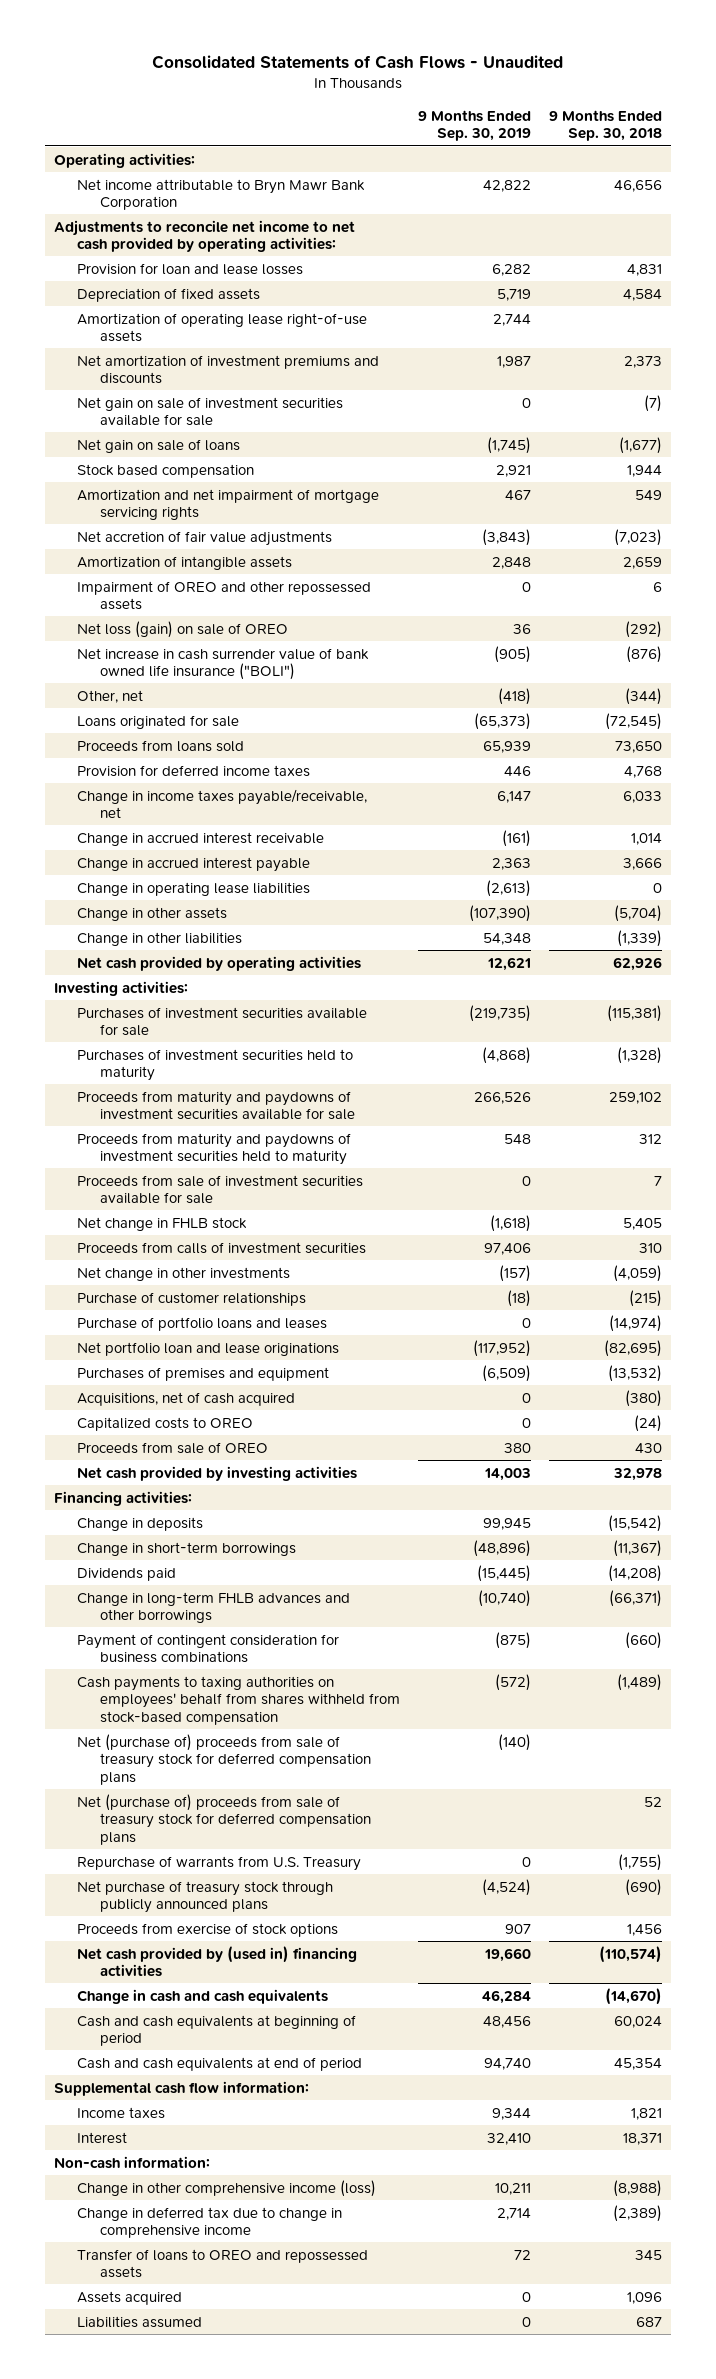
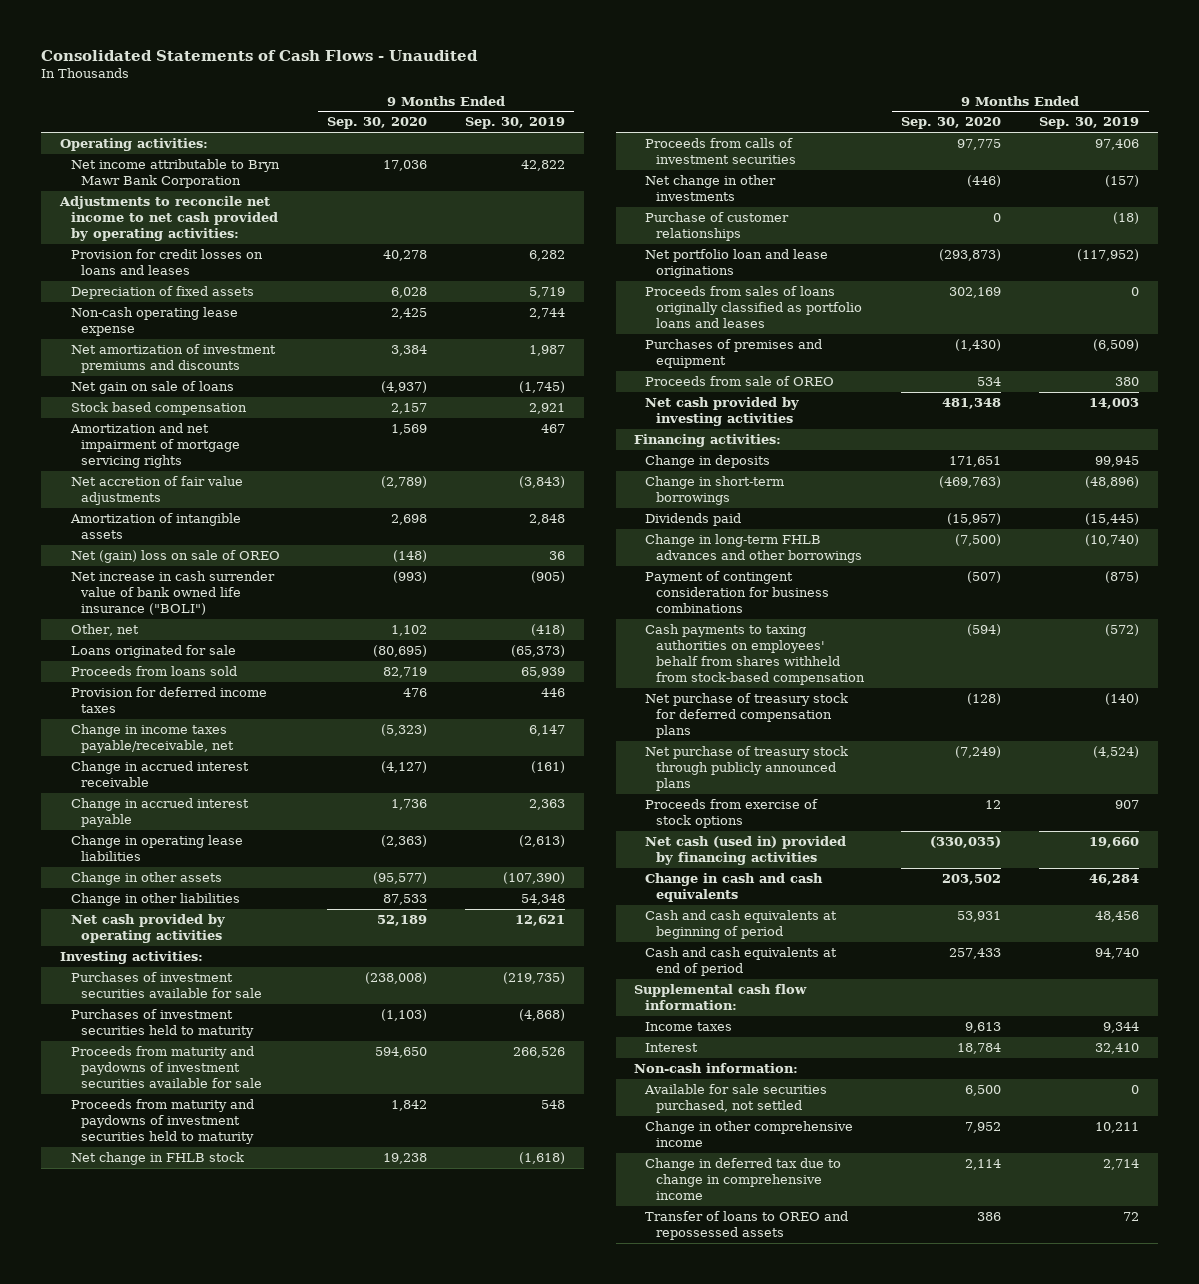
- | 9 Months Ended Sep. 30, 2019 | 9 Months Ended Sep. 30, 2018
+ | 9 Months Ended Sep. 30, 2020 | 9 Months Ended Sep. 30, 2019
- Provision for loan and lease losses | 6,282 | 4,831
+ Provision for credit losses on loans and leases | 40,278 | 6,282
- Amortization of operating lease right-of-use assets | 2,744 |
+ Non-cash operating lease expense | 2,425 | 2,744
- Net gain on sale of investment securities available for sale | 0 | (7)
- Impairment of OREO and other repossessed assets | 0 | 6
- Net loss (gain) on sale of OREO | 36 | (292)
+ Net (gain) loss on sale of OREO | (148) | 36
- Proceeds from sale of investment securities available for sale | 0 | 7
- Purchase of portfolio loans and leases | 0 | (14,974)
+ Proceeds from sales of loans originally classified as portfolio loans and leases | 302,169 | 0
- Acquisitions, net of cash acquired | 0 | (380)
- Capitalized costs to OREO | 0 | (24)
- Net (purchase of) proceeds from sale of treasury stock for deferred compensation plans | (140) |
- Net (purchase of) proceeds from sale of treasury stock for deferred compensation plans | | 52
- Repurchase of warrants from U.S. Treasury | 0 | (1,755)
+ Net purchase of treasury stock for deferred compensation plans | (128) | (140)
- Net cash provided by (used in) financing activities | 19,660 | (110,574)
+ Net cash (used in) provided by financing activities | (330,035) | 19,660
- Change in other comprehensive income (loss) | 10,211 | (8,988)
+ Available for sale securities purchased, not settled | 6,500 | 0
+ Change in other comprehensive income | 7,952 | 10,211
- Assets acquired | 0 | 1,096
- Liabilities assumed | 0 | 687

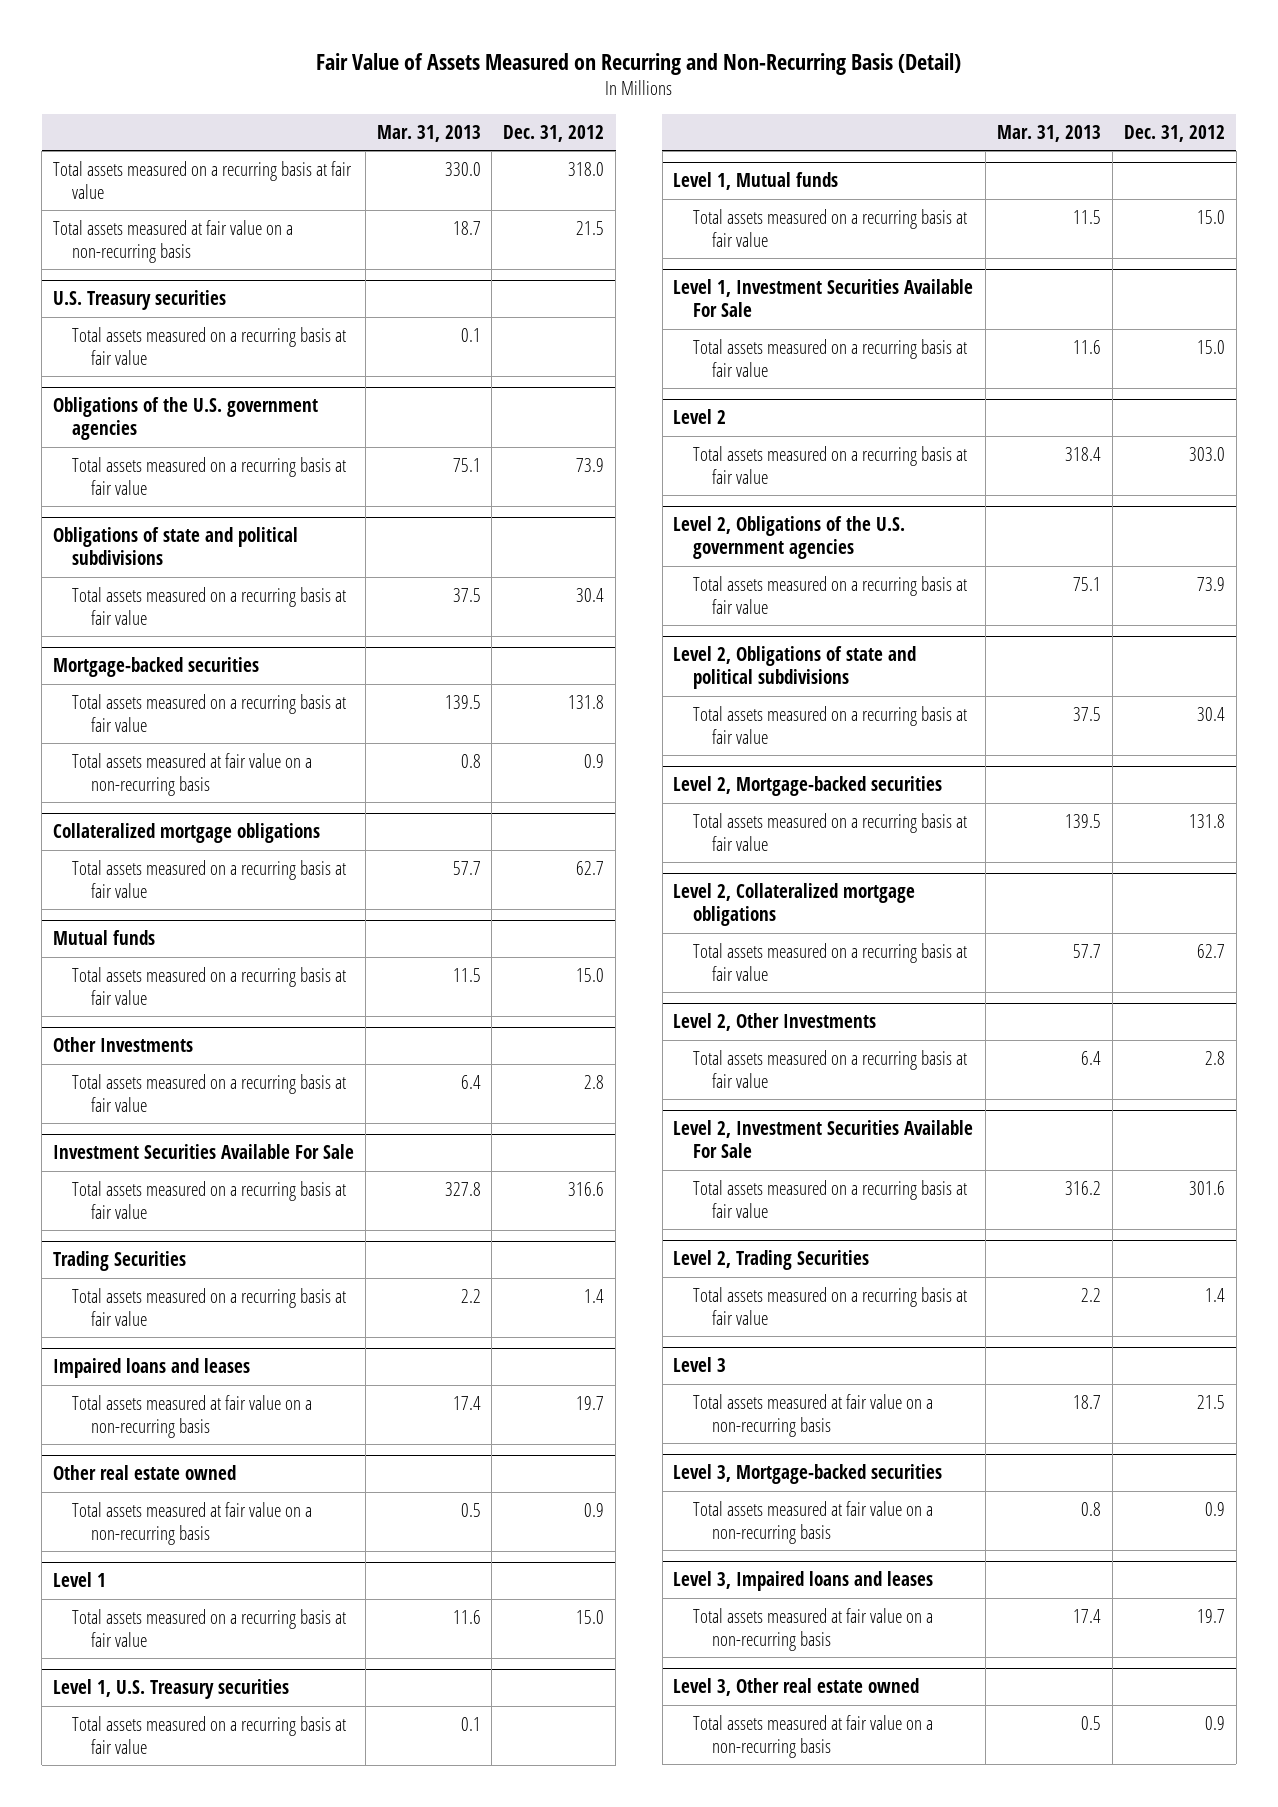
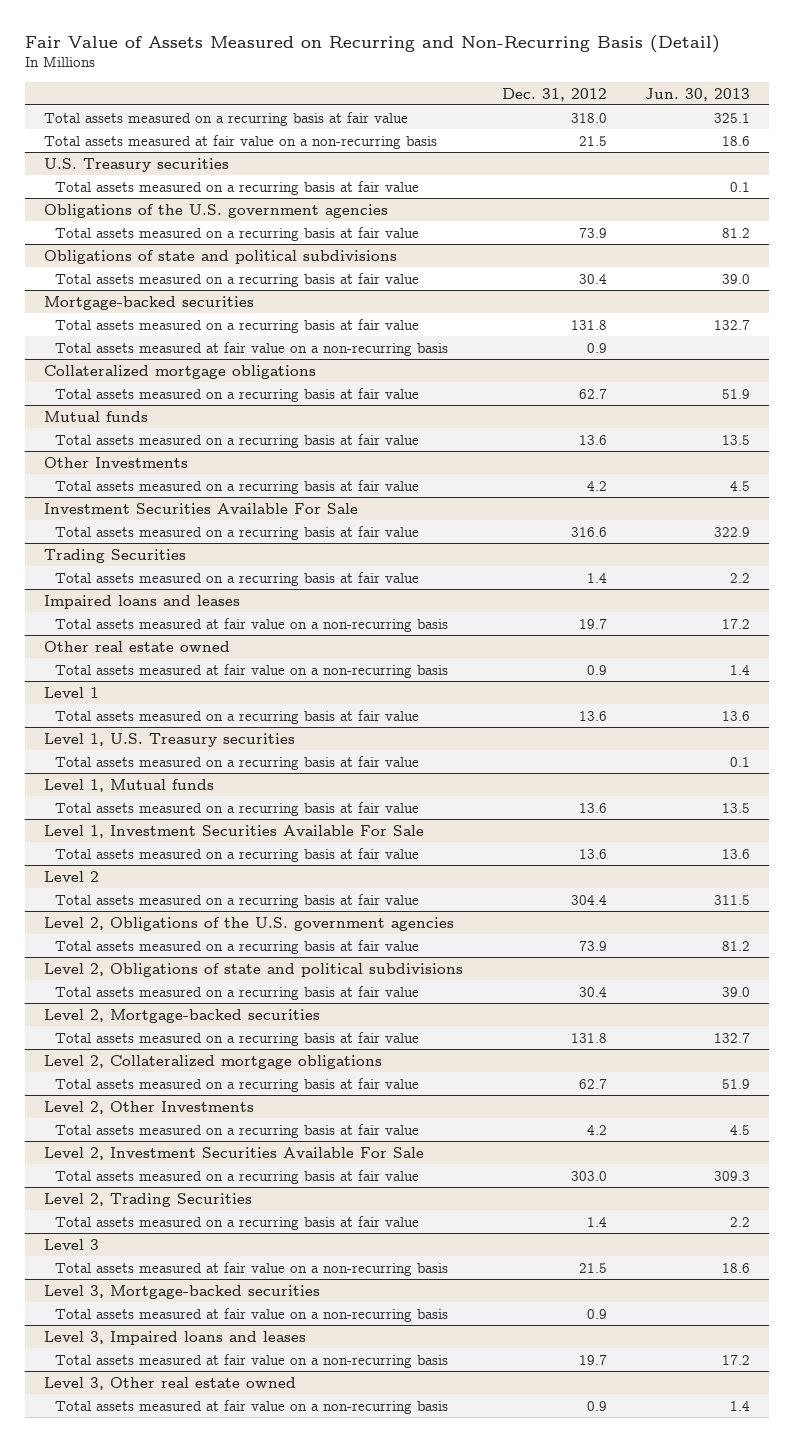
- | Mar. 31, 2013 | Dec. 31, 2012
+ | Dec. 31, 2012 | Jun. 30, 2013
@ Mutual funds
- Total assets measured on a recurring basis at fair value | 11.5 | 15.0
+ Total assets measured on a recurring basis at fair value | 13.6 | 13.5
@ Other Investments
- Total assets measured on a recurring basis at fair value | 6.4 | 2.8
+ Total assets measured on a recurring basis at fair value | 4.2 | 4.5
@ Level 1
- Total assets measured on a recurring basis at fair value | 11.6 | 15.0
+ Total assets measured on a recurring basis at fair value | 13.6 | 13.6
@ Level 1, Mutual funds
- Total assets measured on a recurring basis at fair value | 11.5 | 15.0
+ Total assets measured on a recurring basis at fair value | 13.6 | 13.5
@ Level 1, Investment Securities Available For Sale
- Total assets measured on a recurring basis at fair value | 11.6 | 15.0
+ Total assets measured on a recurring basis at fair value | 13.6 | 13.6
@ Level 2
- Total assets measured on a recurring basis at fair value | 318.4 | 303.0
+ Total assets measured on a recurring basis at fair value | 304.4 | 311.5
@ Level 2, Other Investments
- Total assets measured on a recurring basis at fair value | 6.4 | 2.8
+ Total assets measured on a recurring basis at fair value | 4.2 | 4.5
@ Level 2, Investment Securities Available For Sale
- Total assets measured on a recurring basis at fair value | 316.2 | 301.6
+ Total assets measured on a recurring basis at fair value | 303.0 | 309.3

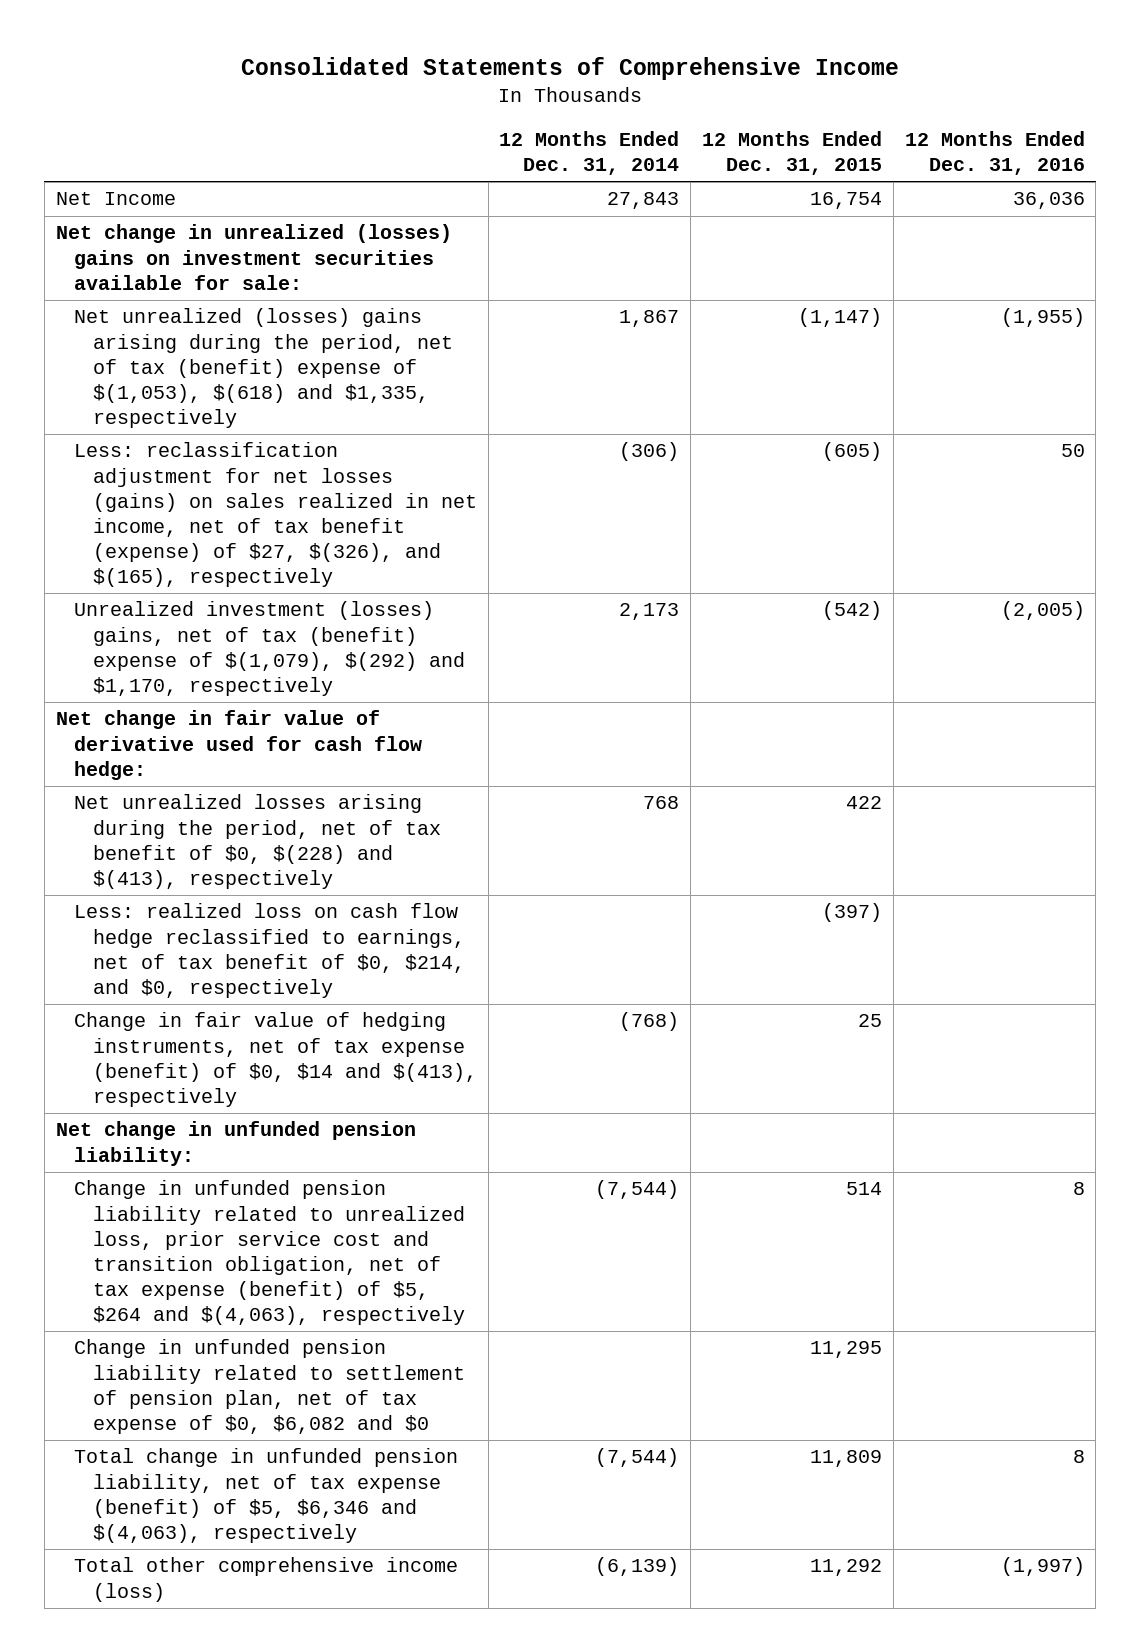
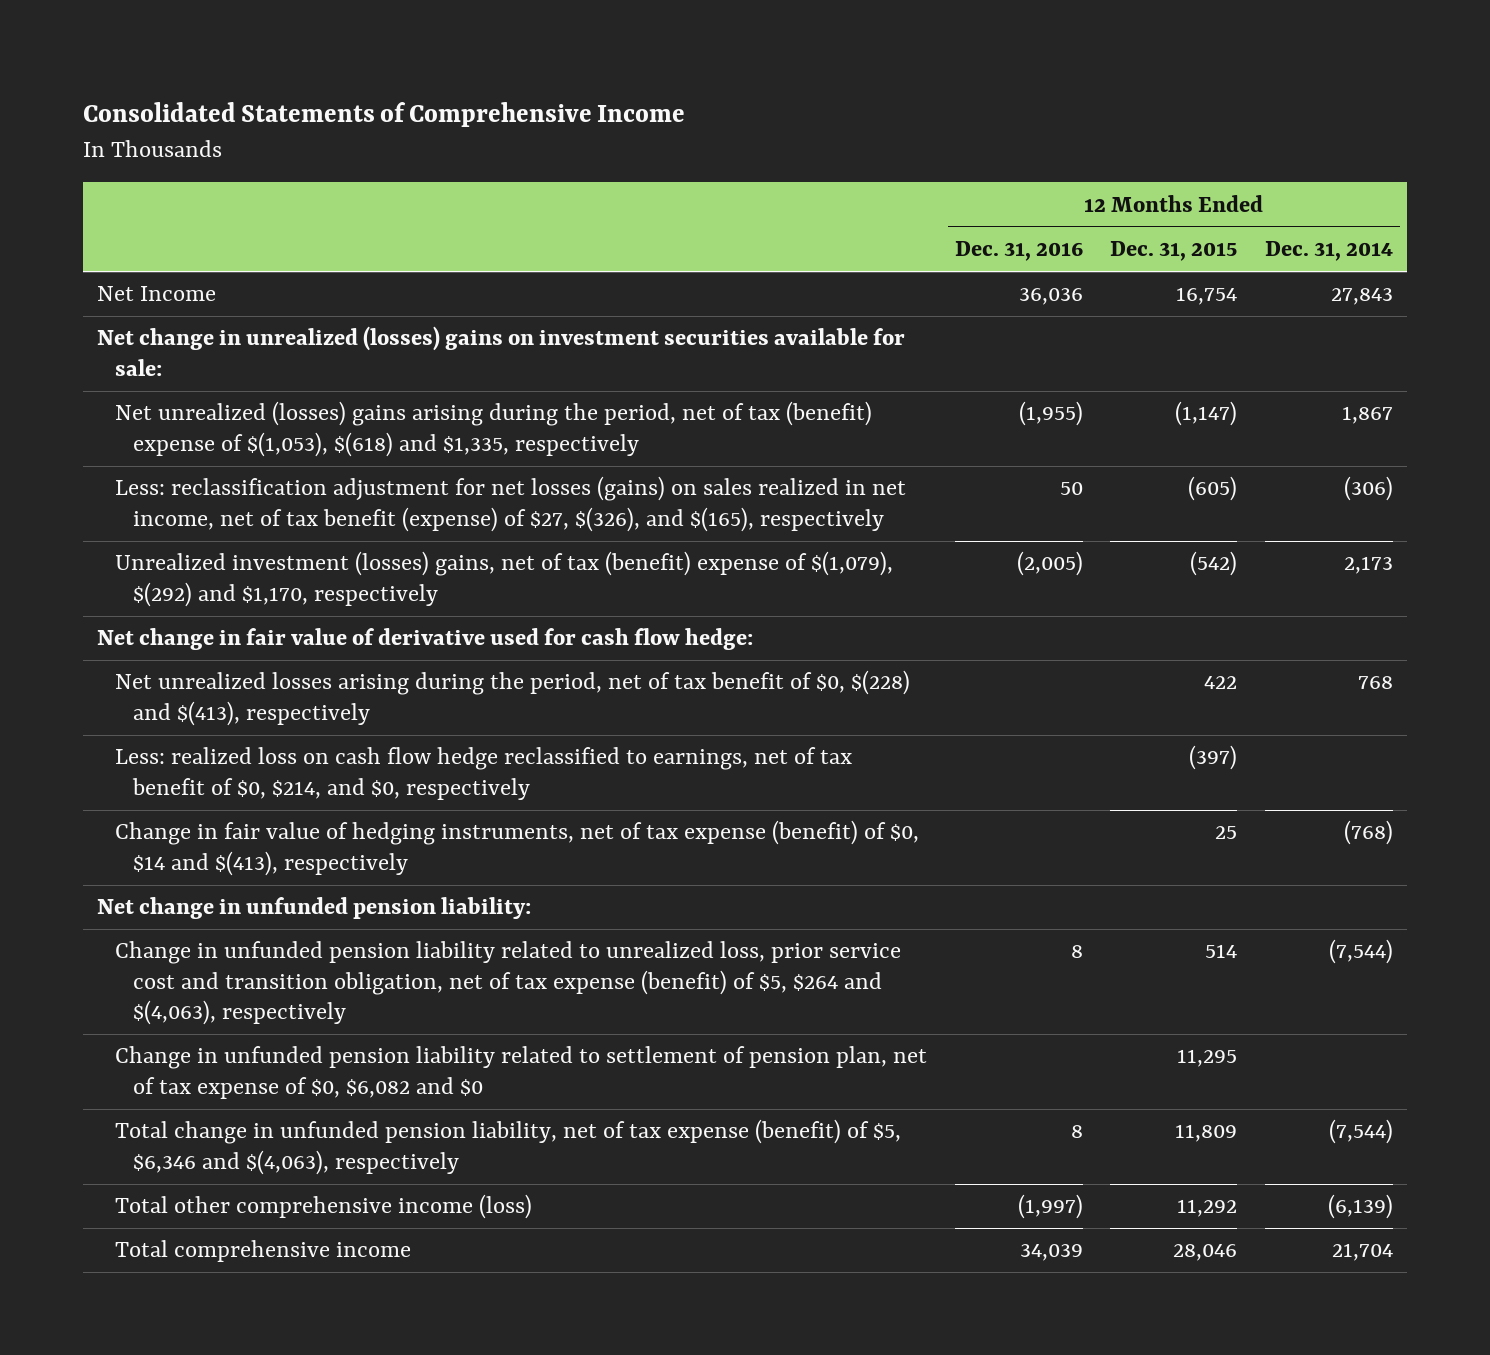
- | 12 Months Ended Dec. 31, 2014 | 12 Months Ended Dec. 31, 2015 | 12 Months Ended Dec. 31, 2016
+ | 12 Months Ended Dec. 31, 2016 | 12 Months Ended Dec. 31, 2015 | 12 Months Ended Dec. 31, 2014
+ Total comprehensive income | 34,039 | 28,046 | 21,704

